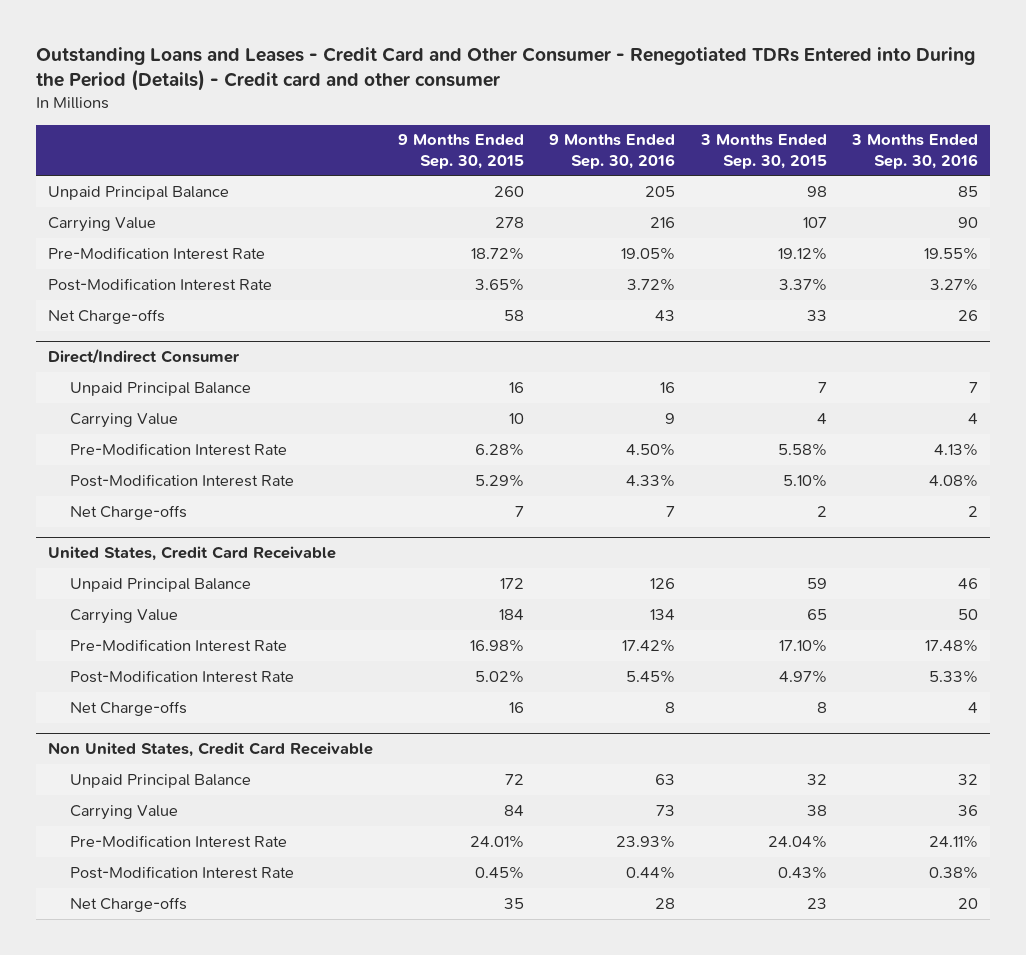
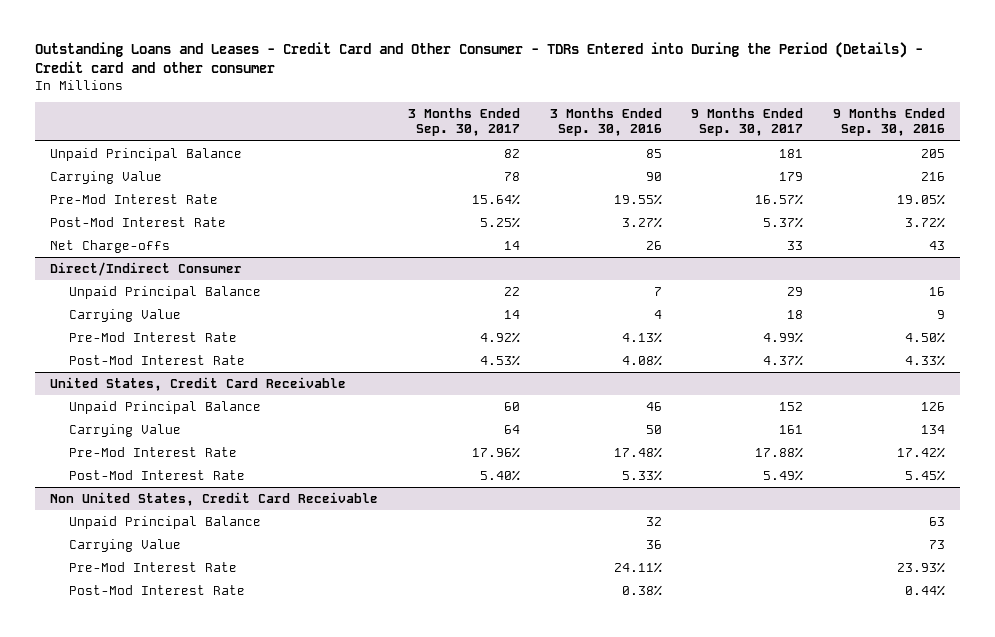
- Outstanding Loans and Leases - Credit Card and Other Consumer - Renegotiated TDRs Entered into During the Period (Details) - Credit card and other consumer
+ Outstanding Loans and Leases - Credit Card and Other Consumer - TDRs Entered into During the Period (Details) - Credit card and other consumer
- | 9 Months Ended Sep. 30, 2015 | 9 Months Ended Sep. 30, 2016 | 3 Months Ended Sep. 30, 2015 | 3 Months Ended Sep. 30, 2016
+ | 3 Months Ended Sep. 30, 2017 | 3 Months Ended Sep. 30, 2016 | 9 Months Ended Sep. 30, 2017 | 9 Months Ended Sep. 30, 2016
- Pre-Modification Interest Rate | 18.72% | 19.05% | 19.12% | 19.55%
- Post-Modification Interest Rate | 3.65% | 3.72% | 3.37% | 3.27%
+ Pre-Mod Interest Rate | 15.64% | 19.55% | 16.57% | 19.05%
+ Post-Mod Interest Rate | 5.25% | 3.27% | 5.37% | 3.72%
@ Direct/Indirect Consumer
- Pre-Modification Interest Rate | 6.28% | 4.50% | 5.58% | 4.13%
- Post-Modification Interest Rate | 5.29% | 4.33% | 5.10% | 4.08%
- Net Charge-offs | 7 | 7 | 2 | 2
+ Pre-Mod Interest Rate | 4.92% | 4.13% | 4.99% | 4.50%
+ Post-Mod Interest Rate | 4.53% | 4.08% | 4.37% | 4.33%
@ United States, Credit Card Receivable
- Pre-Modification Interest Rate | 16.98% | 17.42% | 17.10% | 17.48%
- Post-Modification Interest Rate | 5.02% | 5.45% | 4.97% | 5.33%
- Net Charge-offs | 16 | 8 | 8 | 4
+ Pre-Mod Interest Rate | 17.96% | 17.48% | 17.88% | 17.42%
+ Post-Mod Interest Rate | 5.40% | 5.33% | 5.49% | 5.45%
@ Non United States, Credit Card Receivable
- Pre-Modification Interest Rate | 24.01% | 23.93% | 24.04% | 24.11%
- Post-Modification Interest Rate | 0.45% | 0.44% | 0.43% | 0.38%
- Net Charge-offs | 35 | 28 | 23 | 20
+ Pre-Mod Interest Rate | | 24.11% | | 23.93%
+ Post-Mod Interest Rate | | 0.38% | | 0.44%

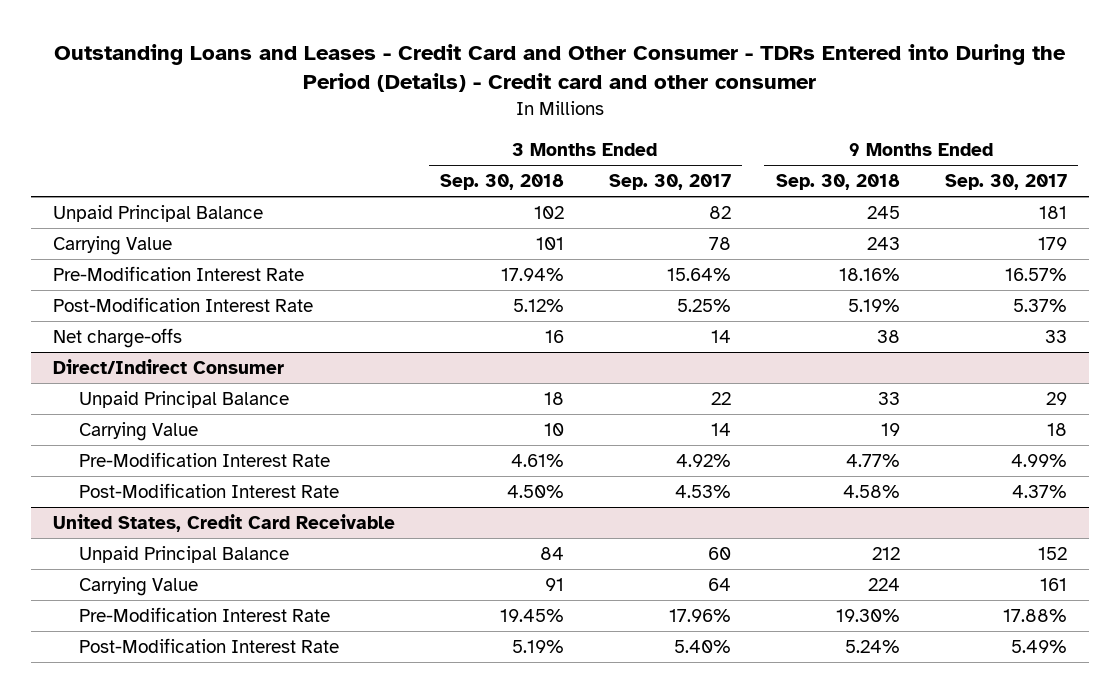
- | 3 Months Ended Sep. 30, 2017 | 3 Months Ended Sep. 30, 2016 | 9 Months Ended Sep. 30, 2017 | 9 Months Ended Sep. 30, 2016
+ | 3 Months Ended Sep. 30, 2018 | 3 Months Ended Sep. 30, 2017 | 9 Months Ended Sep. 30, 2018 | 9 Months Ended Sep. 30, 2017
- Pre-Mod Interest Rate | 15.64% | 19.55% | 16.57% | 19.05%
- Post-Mod Interest Rate | 5.25% | 3.27% | 5.37% | 3.72%
- Net Charge-offs | 14 | 26 | 33 | 43
+ Pre-Modification Interest Rate | 17.94% | 15.64% | 18.16% | 16.57%
+ Post-Modification Interest Rate | 5.12% | 5.25% | 5.19% | 5.37%
+ Net charge-offs | 16 | 14 | 38 | 33
@ Direct/Indirect Consumer
- Pre-Mod Interest Rate | 4.92% | 4.13% | 4.99% | 4.50%
- Post-Mod Interest Rate | 4.53% | 4.08% | 4.37% | 4.33%
+ Pre-Modification Interest Rate | 4.61% | 4.92% | 4.77% | 4.99%
+ Post-Modification Interest Rate | 4.50% | 4.53% | 4.58% | 4.37%
@ United States, Credit Card Receivable
- Pre-Mod Interest Rate | 17.96% | 17.48% | 17.88% | 17.42%
- Post-Mod Interest Rate | 5.40% | 5.33% | 5.49% | 5.45%
- Non United States, Credit Card Receivable
- Unpaid Principal Balance | | 32 | | 63
- Carrying Value | | 36 | | 73
- Pre-Mod Interest Rate | | 24.11% | | 23.93%
- Post-Mod Interest Rate | | 0.38% | | 0.44%
@ United States, Credit Card Receivable
+ Pre-Modification Interest Rate | 19.45% | 17.96% | 19.30% | 17.88%
+ Post-Modification Interest Rate | 5.19% | 5.40% | 5.24% | 5.49%

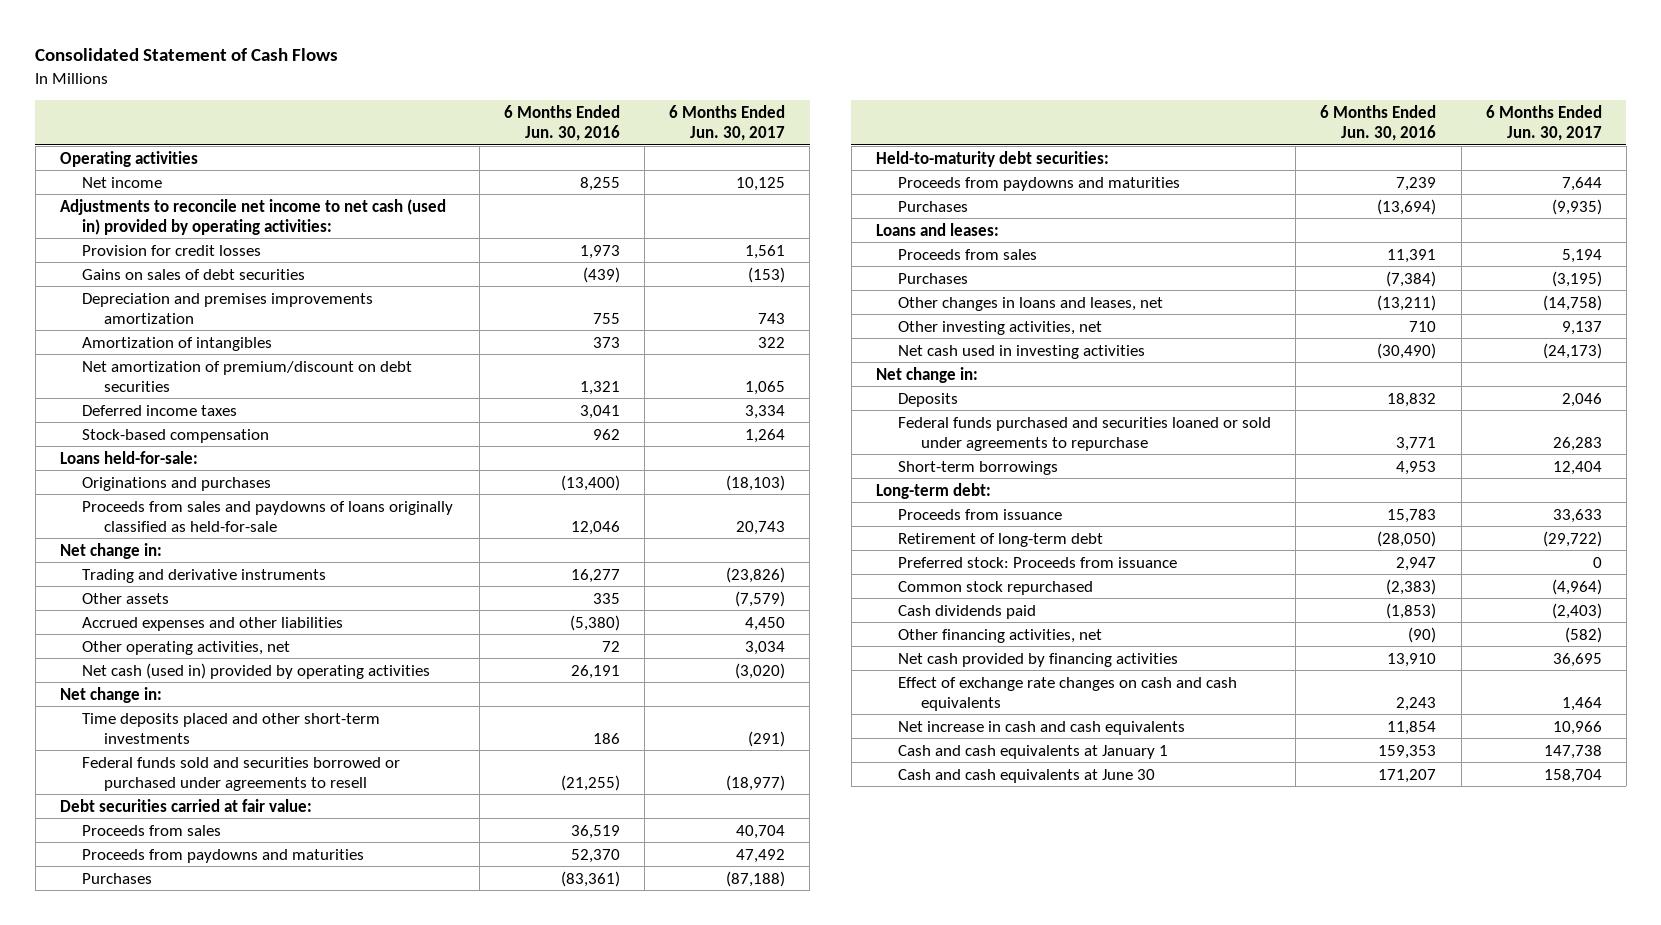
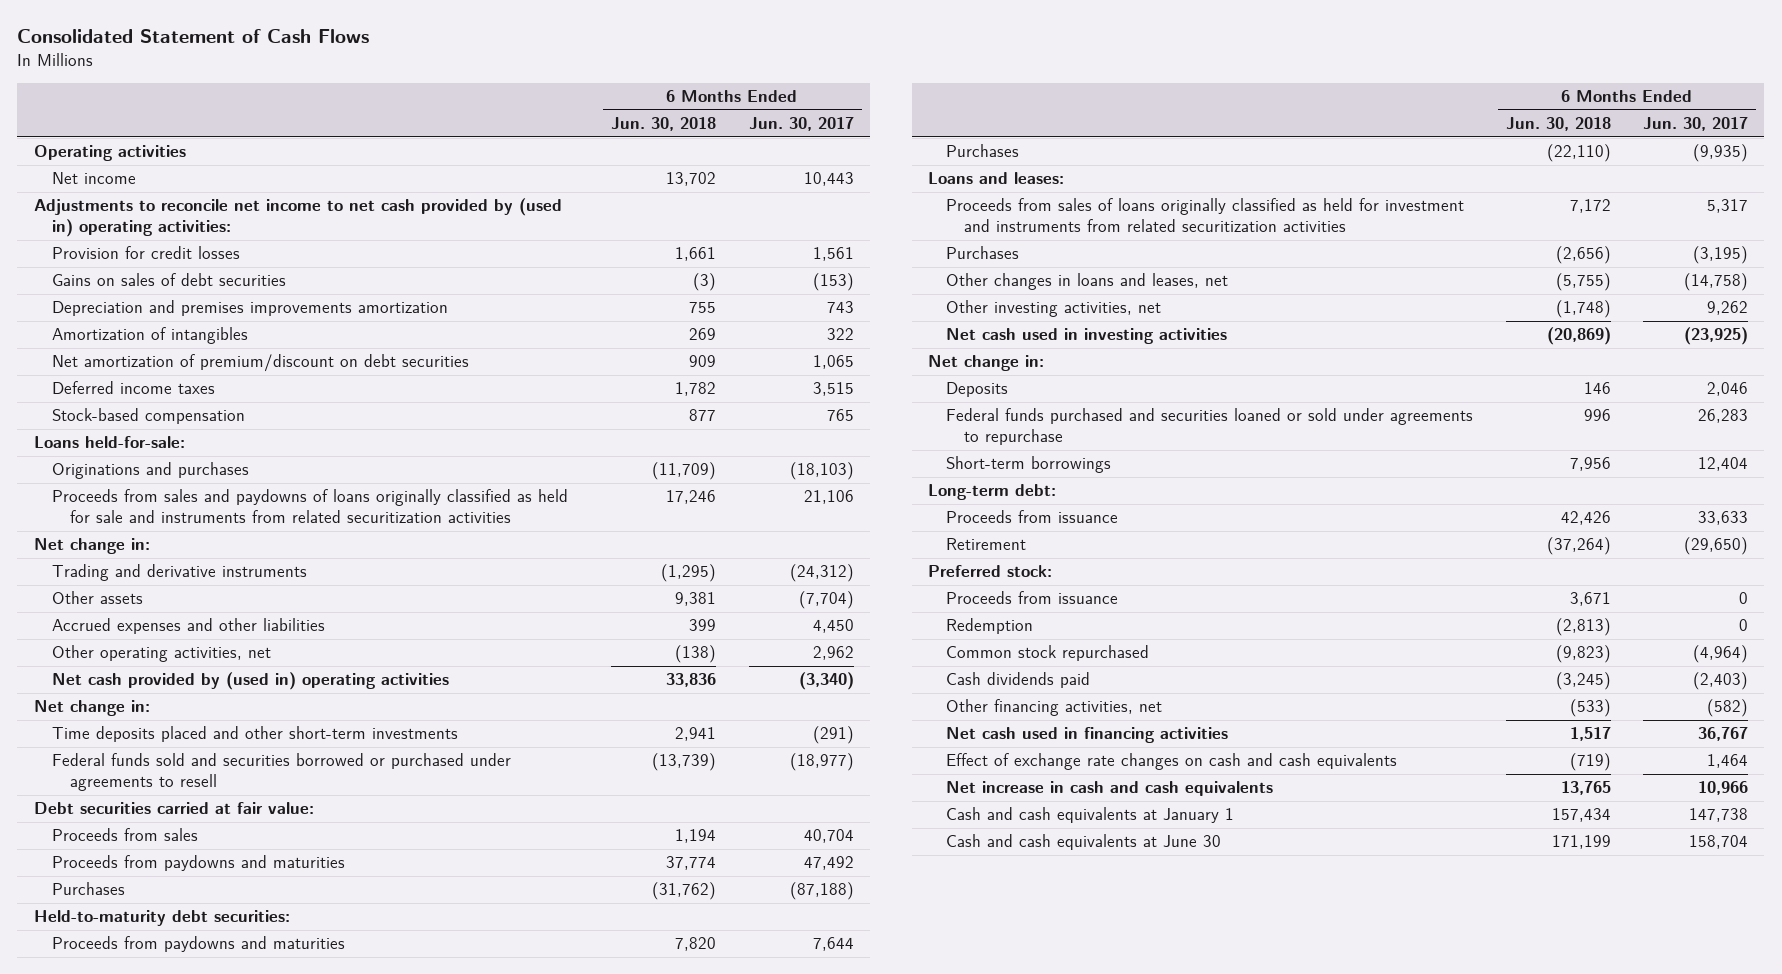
- | 6 Months Ended Jun. 30, 2016 | 6 Months Ended Jun. 30, 2017
+ | 6 Months Ended Jun. 30, 2018 | 6 Months Ended Jun. 30, 2017
- Net income | 8,255 | 10,125
- Adjustments to reconcile net income to net cash (used in) provided by operating activities:
+ Net income | 13,702 | 10,443
+ Adjustments to reconcile net income to net cash provided by (used in) operating activities:
- Deferred income taxes | 3,041 | 3,334
- Stock-based compensation | 962 | 1,264
+ Deferred income taxes | 1,782 | 3,515
+ Stock-based compensation | 877 | 765
- Proceeds from sales and paydowns of loans originally classified as held-for-sale | 12,046 | 20,743
+ Proceeds from sales and paydowns of loans originally classified as held for sale and instruments from related securitization activities | 17,246 | 21,106
- Trading and derivative instruments | 16,277 | (23,826)
- Other assets | 335 | (7,579)
+ Trading and derivative instruments | (1,295) | (24,312)
+ Other assets | 9,381 | (7,704)
- Other operating activities, net | 72 | 3,034
- Net cash (used in) provided by operating activities | 26,191 | (3,020)
+ Other operating activities, net | (138) | 2,962
+ Net cash provided by (used in) operating activities | 33,836 | (3,340)
- Proceeds from sales | 11,391 | 5,194
+ Proceeds from sales of loans originally classified as held for investment and instruments from related securitization activities | 7,172 | 5,317
- Other investing activities, net | 710 | 9,137
- Net cash used in investing activities | (30,490) | (24,173)
+ Other investing activities, net | (1,748) | 9,262
+ Net cash used in investing activities | (20,869) | (23,925)
- Retirement of long-term debt | (28,050) | (29,722)
- Preferred stock: Proceeds from issuance | 2,947 | 0
+ Retirement | (37,264) | (29,650)
+ Preferred stock:
+ Proceeds from issuance | 3,671 | 0
+ Redemption | (2,813) | 0
- Net cash provided by financing activities | 13,910 | 36,695
+ Net cash used in financing activities | 1,517 | 36,767

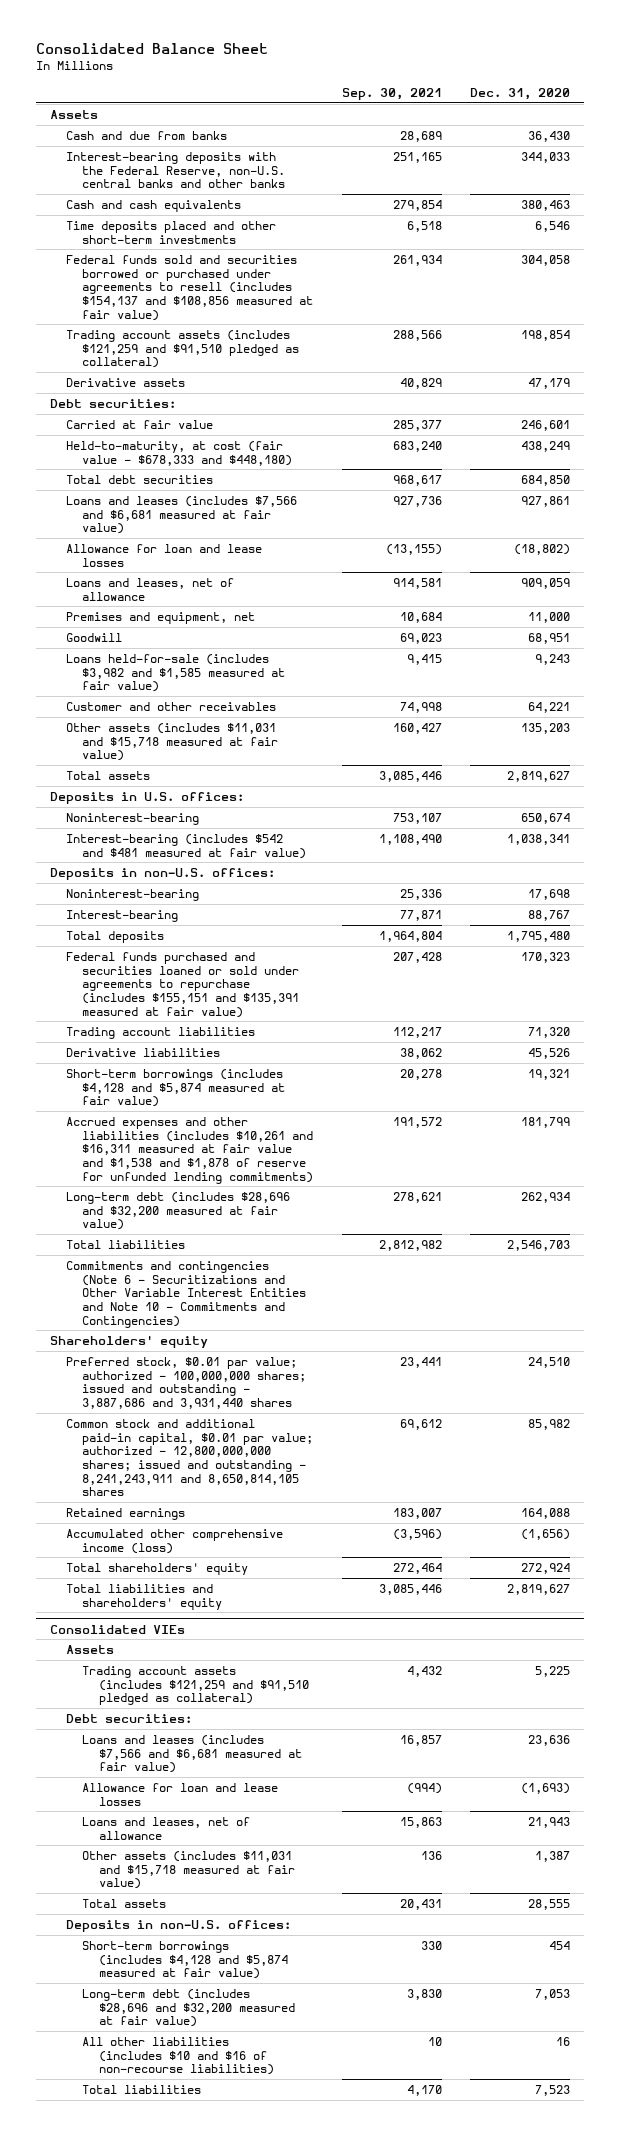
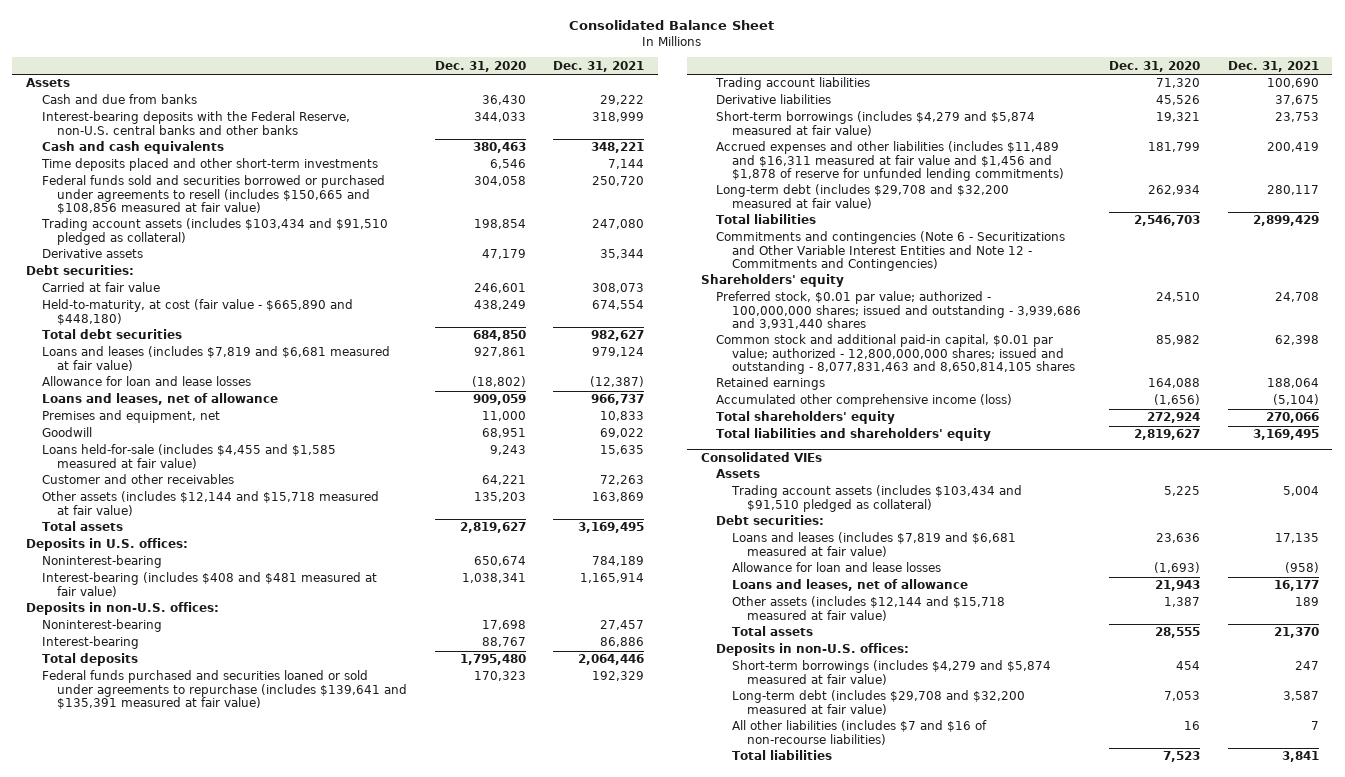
- | Sep. 30, 2021 | Dec. 31, 2020
+ | Dec. 31, 2020 | Dec. 31, 2021
- Federal funds sold and securities borrowed or purchased under agreements to resell (includes $154,137 and $108,856 measured at fair value) | 261,934 | 304,058
- Trading account assets (includes $121,259 and $91,510 pledged as collateral) | 288,566 | 198,854
+ Federal funds sold and securities borrowed or purchased under agreements to resell (includes $150,665 and $108,856 measured at fair value) | 304,058 | 250,720
+ Trading account assets (includes $103,434 and $91,510 pledged as collateral) | 198,854 | 247,080
- Held-to-maturity, at cost (fair value - $678,333 and $448,180) | 683,240 | 438,249
+ Held-to-maturity, at cost (fair value - $665,890 and $448,180) | 438,249 | 674,554
- Loans and leases (includes $7,566 and $6,681 measured at fair value) | 927,736 | 927,861
+ Loans and leases (includes $7,819 and $6,681 measured at fair value) | 927,861 | 979,124
- Loans held-for-sale (includes $3,982 and $1,585 measured at fair value) | 9,415 | 9,243
+ Loans held-for-sale (includes $4,455 and $1,585 measured at fair value) | 9,243 | 15,635
- Other assets (includes $11,031 and $15,718 measured at fair value) | 160,427 | 135,203
+ Other assets (includes $12,144 and $15,718 measured at fair value) | 135,203 | 163,869
- Interest-bearing (includes $542 and $481 measured at fair value) | 1,108,490 | 1,038,341
+ Interest-bearing (includes $408 and $481 measured at fair value) | 1,038,341 | 1,165,914
- Federal funds purchased and securities loaned or sold under agreements to repurchase (includes $155,151 and $135,391 measured at fair value) | 207,428 | 170,323
+ Federal funds purchased and securities loaned or sold under agreements to repurchase (includes $139,641 and $135,391 measured at fair value) | 170,323 | 192,329
- Short-term borrowings (includes $4,128 and $5,874 measured at fair value) | 20,278 | 19,321
- Accrued expenses and other liabilities (includes $10,261 and $16,311 measured at fair value and $1,538 and $1,878 of reserve for unfunded lending commitments) | 191,572 | 181,799
- Long-term debt (includes $28,696 and $32,200 measured at fair value) | 278,621 | 262,934
+ Short-term borrowings (includes $4,279 and $5,874 measured at fair value) | 19,321 | 23,753
+ Accrued expenses and other liabilities (includes $11,489 and $16,311 measured at fair value and $1,456 and $1,878 of reserve for unfunded lending commitments) | 181,799 | 200,419
+ Long-term debt (includes $29,708 and $32,200 measured at fair value) | 262,934 | 280,117
- Commitments and contingencies (Note 6 - Securitizations and Other Variable Interest Entities and Note 10 - Commitments and Contingencies)
+ Commitments and contingencies (Note 6 - Securitizations and Other Variable Interest Entities and Note 12 - Commitments and Contingencies)
- Preferred stock, $0.01 par value; authorized - 100,000,000 shares; issued and outstanding - 3,887,686 and 3,931,440 shares | 23,441 | 24,510
- Common stock and additional paid-in capital, $0.01 par value; authorized - 12,800,000,000 shares; issued and outstanding - 8,241,243,911 and 8,650,814,105 shares | 69,612 | 85,982
+ Preferred stock, $0.01 par value; authorized - 100,000,000 shares; issued and outstanding - 3,939,686 and 3,931,440 shares | 24,510 | 24,708
+ Common stock and additional paid-in capital, $0.01 par value; authorized - 12,800,000,000 shares; issued and outstanding - 8,077,831,463 and 8,650,814,105 shares | 85,982 | 62,398
@ Consolidated VIEs
- Trading account assets (includes $121,259 and $91,510 pledged as collateral) | 4,432 | 5,225
+ Trading account assets (includes $103,434 and $91,510 pledged as collateral) | 5,225 | 5,004
- Loans and leases (includes $7,566 and $6,681 measured at fair value) | 16,857 | 23,636
+ Loans and leases (includes $7,819 and $6,681 measured at fair value) | 23,636 | 17,135
- Other assets (includes $11,031 and $15,718 measured at fair value) | 136 | 1,387
+ Other assets (includes $12,144 and $15,718 measured at fair value) | 1,387 | 189
- Short-term borrowings (includes $4,128 and $5,874 measured at fair value) | 330 | 454
- Long-term debt (includes $28,696 and $32,200 measured at fair value) | 3,830 | 7,053
- All other liabilities (includes $10 and $16 of non-recourse liabilities) | 10 | 16
+ Short-term borrowings (includes $4,279 and $5,874 measured at fair value) | 454 | 247
+ Long-term debt (includes $29,708 and $32,200 measured at fair value) | 7,053 | 3,587
+ All other liabilities (includes $7 and $16 of non-recourse liabilities) | 16 | 7

